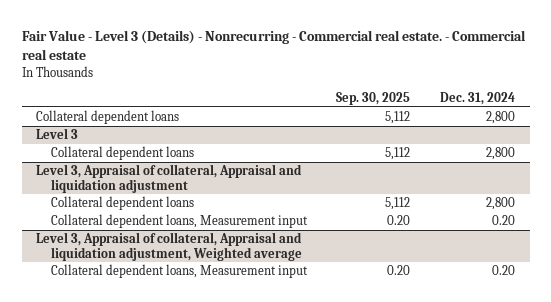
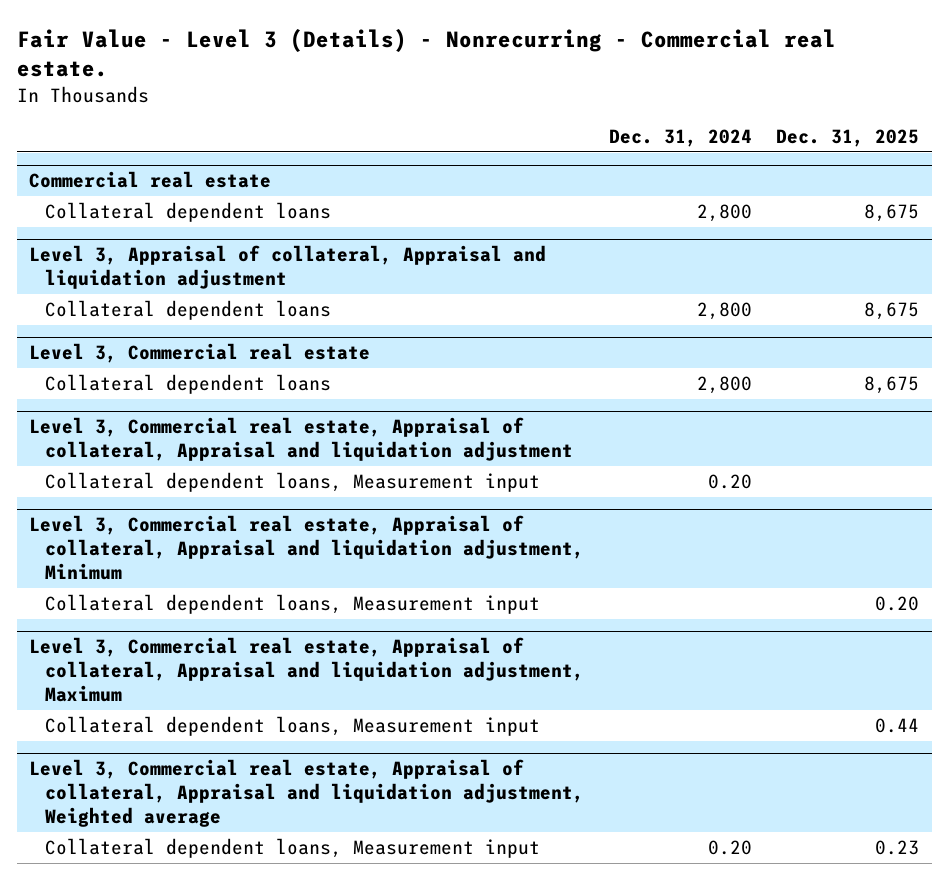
- Fair Value - Level 3 (Details) - Nonrecurring - Commercial real estate. - Commercial real estate
+ Fair Value - Level 3 (Details) - Nonrecurring - Commercial real estate.
- | Sep. 30, 2025 | Dec. 31, 2024
+ | Dec. 31, 2024 | Dec. 31, 2025
- Collateral dependent loans | 5,112 | 2,800
- Level 3
+ Commercial real estate
+ Level 3, Commercial real estate
+ Collateral dependent loans | 2,800 | 8,675
+ Level 3, Commercial real estate, Appraisal of collateral, Appraisal and liquidation adjustment
- Level 3, Appraisal of collateral, Appraisal and liquidation adjustment, Weighted average
+ Level 3, Commercial real estate, Appraisal of collateral, Appraisal and liquidation adjustment, Minimum
+ Collateral dependent loans, Measurement input | | 0.20
+ Level 3, Commercial real estate, Appraisal of collateral, Appraisal and liquidation adjustment, Maximum
+ Collateral dependent loans, Measurement input | | 0.44
+ Level 3, Commercial real estate, Appraisal of collateral, Appraisal and liquidation adjustment, Weighted average

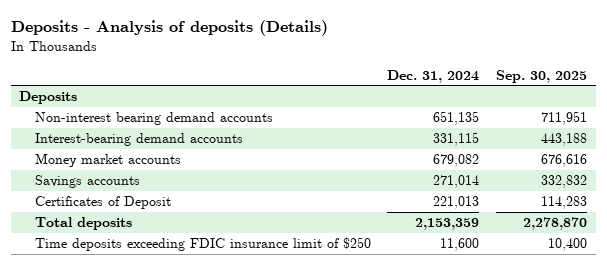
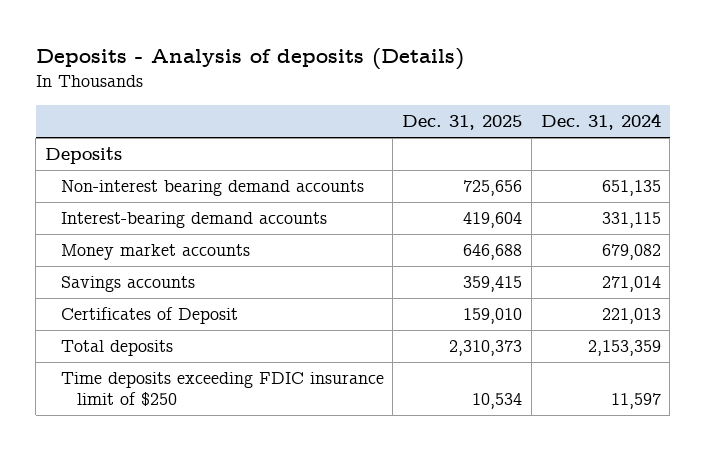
- | Dec. 31, 2024 | Sep. 30, 2025
+ | Dec. 31, 2025 | Dec. 31, 2024
- Time deposits exceeding FDIC insurance limit of $250 | 11,600 | 10,400
+ Time deposits exceeding FDIC insurance limit of $250 | 10,534 | 11,597

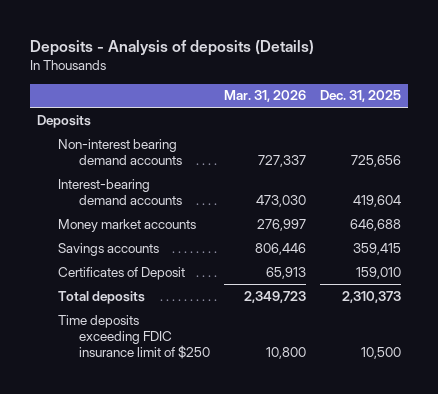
- | Dec. 31, 2025 | Dec. 31, 2024
+ | Mar. 31, 2026 | Dec. 31, 2025
- Time deposits exceeding FDIC insurance limit of $250 | 10,534 | 11,597
+ Time deposits exceeding FDIC insurance limit of $250 | 10,800 | 10,500

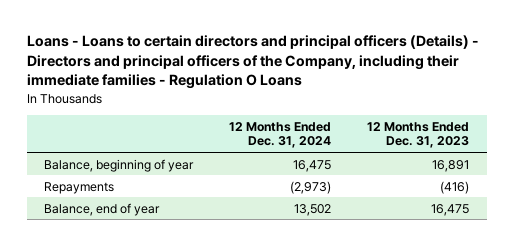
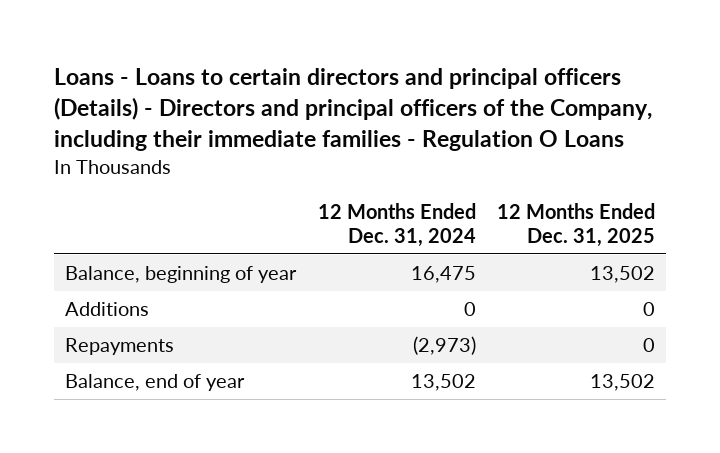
- | 12 Months Ended Dec. 31, 2024 | 12 Months Ended Dec. 31, 2023
+ | 12 Months Ended Dec. 31, 2024 | 12 Months Ended Dec. 31, 2025
+ Additions | 0 | 0

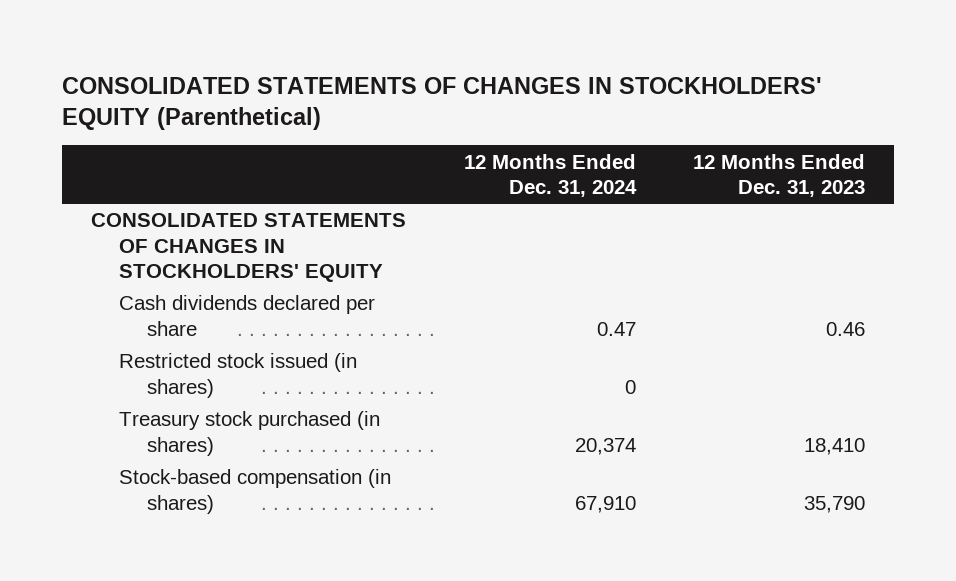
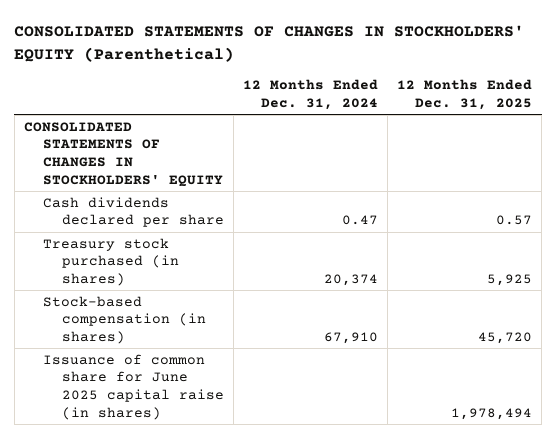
- | 12 Months Ended Dec. 31, 2024 | 12 Months Ended Dec. 31, 2023
+ | 12 Months Ended Dec. 31, 2024 | 12 Months Ended Dec. 31, 2025
- Restricted stock issued (in shares) | 0 |
+ Issuance of common share for June 2025 capital raise (in shares) | | 1,978,494

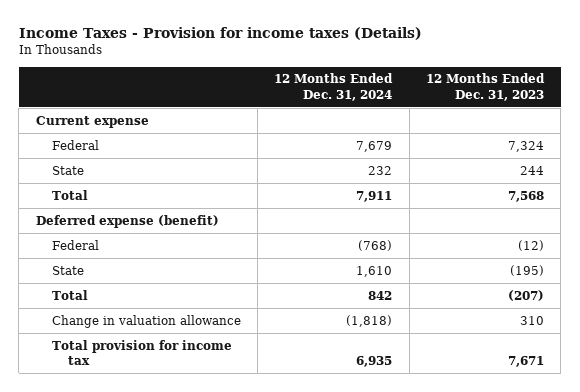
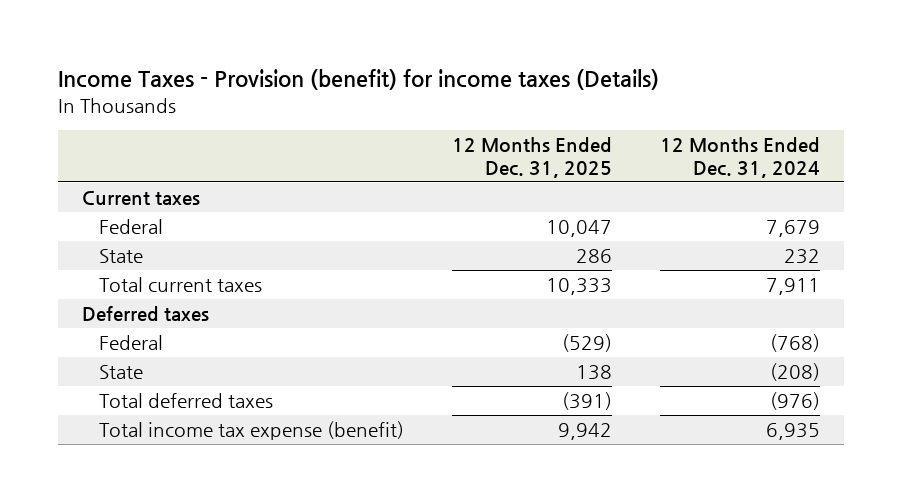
- Income Taxes - Provision for income taxes (Details)
+ Income Taxes - Provision (benefit) for income taxes (Details)
- | 12 Months Ended Dec. 31, 2024 | 12 Months Ended Dec. 31, 2023
+ | 12 Months Ended Dec. 31, 2025 | 12 Months Ended Dec. 31, 2024
- Current expense
+ Current taxes
- Total | 7,911 | 7,568
- Deferred expense (benefit)
+ Total current taxes | 10,333 | 7,911
+ Deferred taxes
- State | 1,610 | (195)
- Total | 842 | (207)
- Change in valuation allowance | (1,818) | 310
- Total provision for income tax | 6,935 | 7,671
+ State | 138 | (208)
+ Total deferred taxes | (391) | (976)
+ Total income tax expense (benefit) | 9,942 | 6,935

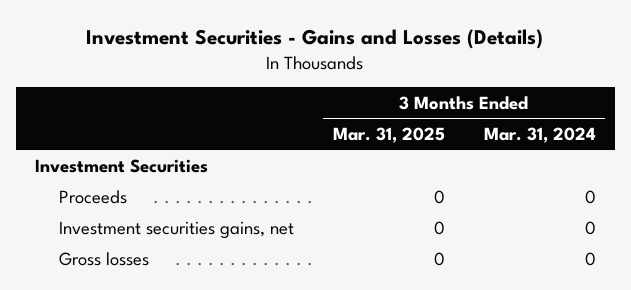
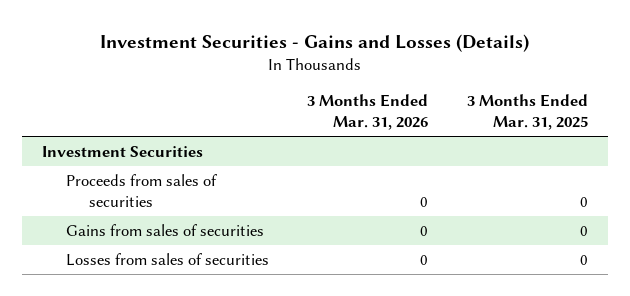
- | 3 Months Ended Mar. 31, 2025 | 3 Months Ended Mar. 31, 2024
+ | 3 Months Ended Mar. 31, 2026 | 3 Months Ended Mar. 31, 2025
- Proceeds | 0 | 0
- Investment securities gains, net | 0 | 0
- Gross losses | 0 | 0
+ Proceeds from sales of securities | 0 | 0
+ Gains from sales of securities | 0 | 0
+ Losses from sales of securities | 0 | 0

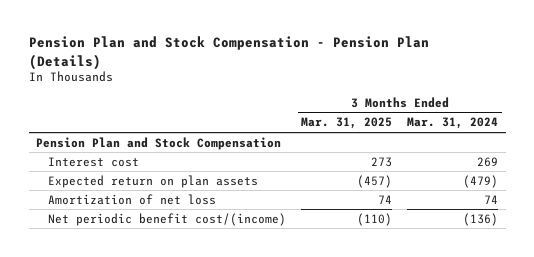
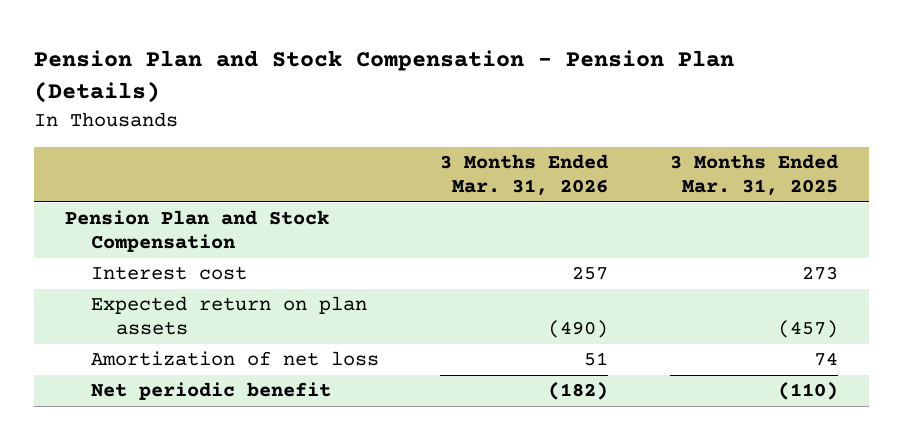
- | 3 Months Ended Mar. 31, 2025 | 3 Months Ended Mar. 31, 2024
+ | 3 Months Ended Mar. 31, 2026 | 3 Months Ended Mar. 31, 2025
- Net periodic benefit cost/(income) | (110) | (136)
+ Net periodic benefit | (182) | (110)

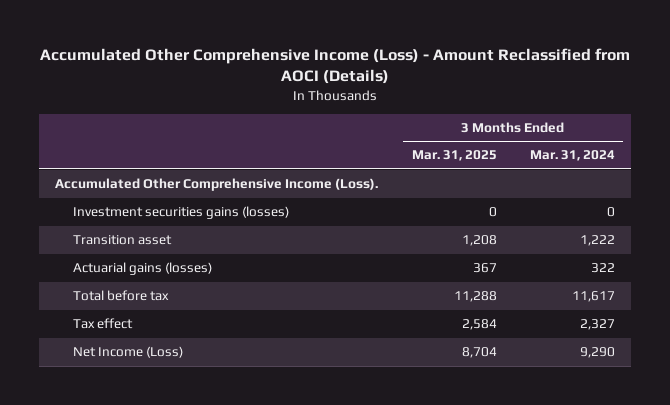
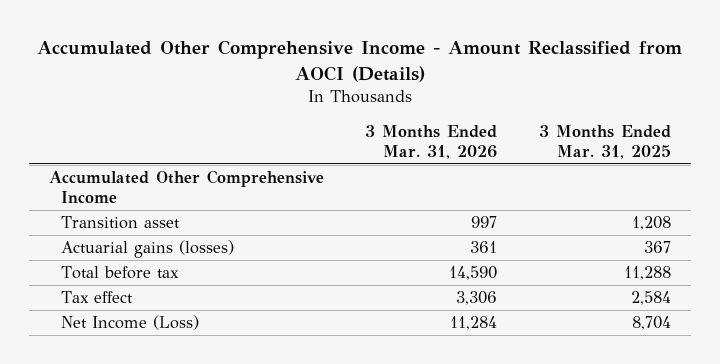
- Accumulated Other Comprehensive Income (Loss) - Amount Reclassified from AOCI (Details)
+ Accumulated Other Comprehensive Income - Amount Reclassified from AOCI (Details)
- | 3 Months Ended Mar. 31, 2025 | 3 Months Ended Mar. 31, 2024
+ | 3 Months Ended Mar. 31, 2026 | 3 Months Ended Mar. 31, 2025
- Accumulated Other Comprehensive Income (Loss).
- Investment securities gains (losses) | 0 | 0
+ Accumulated Other Comprehensive Income

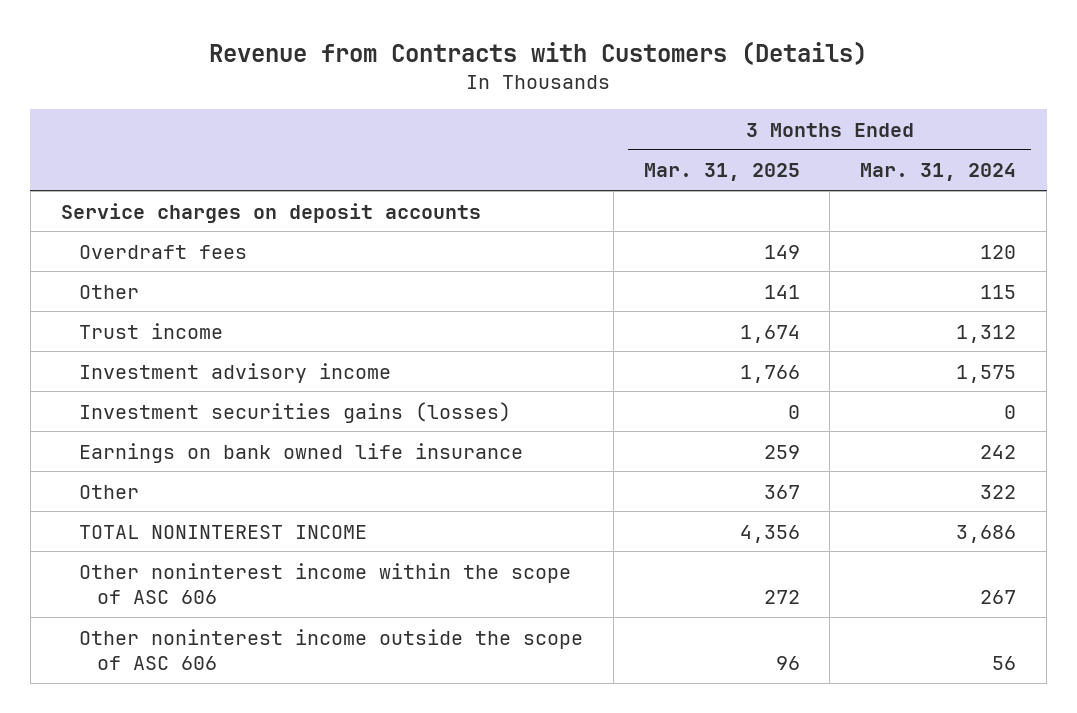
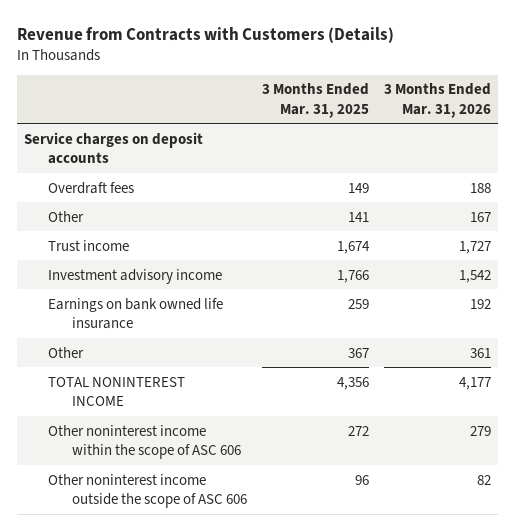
- | 3 Months Ended Mar. 31, 2025 | 3 Months Ended Mar. 31, 2024
+ | 3 Months Ended Mar. 31, 2025 | 3 Months Ended Mar. 31, 2026
- Investment securities gains (losses) | 0 | 0

